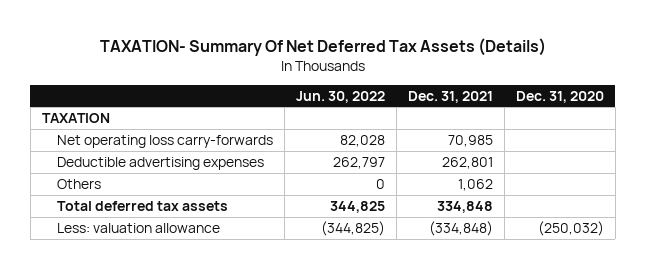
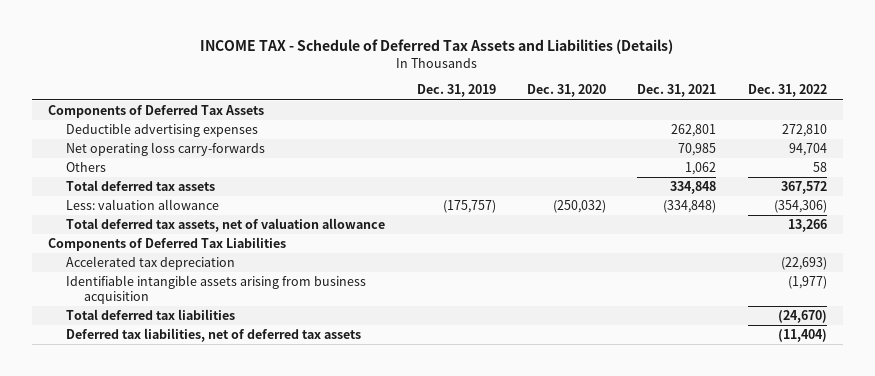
- TAXATION- Summary Of Net Deferred Tax Assets (Details)
+ INCOME TAX - Schedule of Deferred Tax Assets and Liabilities (Details)
- | Jun. 30, 2022 | Dec. 31, 2021 | Dec. 31, 2020
+ | Dec. 31, 2019 | Dec. 31, 2020 | Dec. 31, 2021 | Dec. 31, 2022
- TAXATION
+ Components of Deferred Tax Assets
moved down: Net operating loss carry-forwards | | | 70,985 | 94,704
+ Total deferred tax assets, net of valuation allowance | | | | 13,266
+ Components of Deferred Tax Liabilities
+ Accelerated tax depreciation | | | | (22,693)
+ Identifiable intangible assets arising from business acquisition | | | | (1,977)
+ Total deferred tax liabilities | | | | (24,670)
+ Deferred tax liabilities, net of deferred tax assets | | | | (11,404)

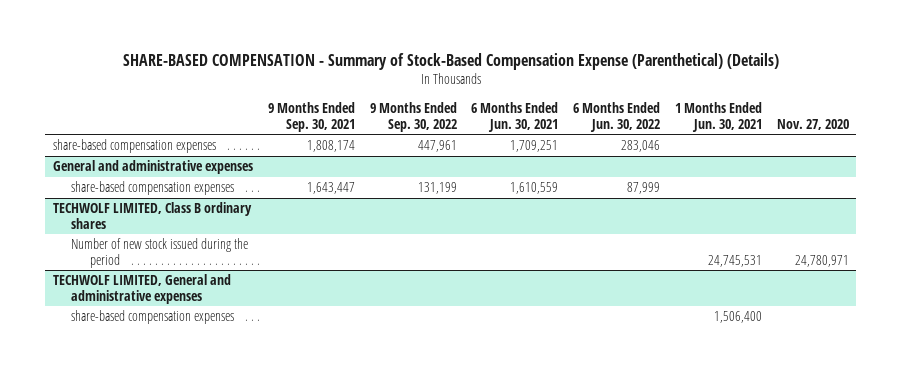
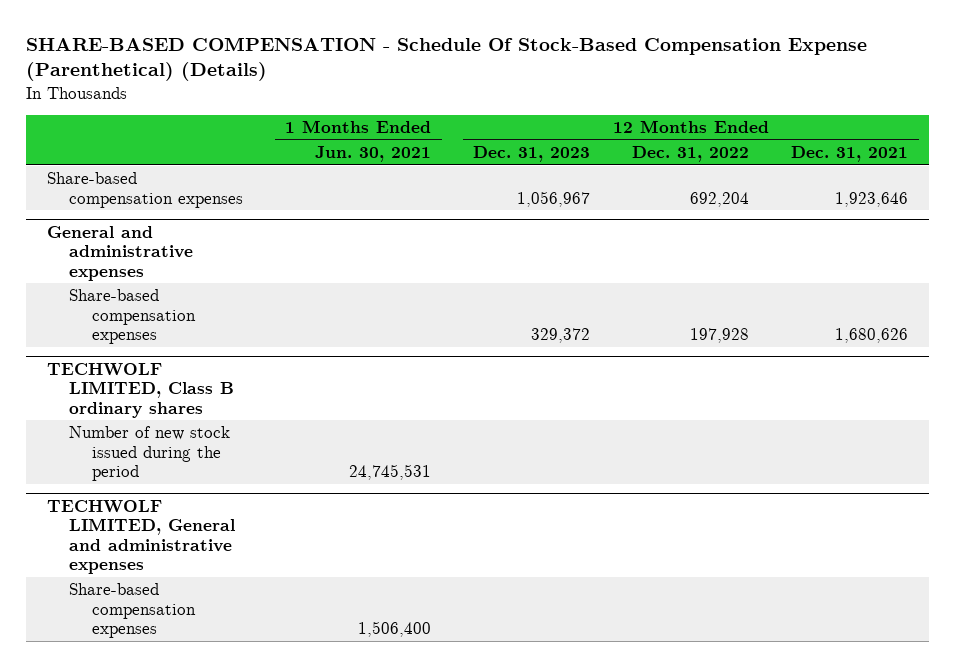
- SHARE-BASED COMPENSATION - Summary of Stock-Based Compensation Expense (Parenthetical) (Details)
+ SHARE-BASED COMPENSATION - Schedule Of Stock-Based Compensation Expense (Parenthetical) (Details)
- | 9 Months Ended Sep. 30, 2021 | 9 Months Ended Sep. 30, 2022 | 6 Months Ended Jun. 30, 2021 | 6 Months Ended Jun. 30, 2022 | 1 Months Ended Jun. 30, 2021 | Nov. 27, 2020
+ | 1 Months Ended Jun. 30, 2021 | 12 Months Ended Dec. 31, 2023 | 12 Months Ended Dec. 31, 2022 | 12 Months Ended Dec. 31, 2021
- share-based compensation expenses | 1,808,174 | 447,961 | 1,709,251 | 283,046 | |
+ Share-based compensation expenses | | 1,056,967 | 692,204 | 1,923,646
@ General and administrative expenses
- share-based compensation expenses | 1,643,447 | 131,199 | 1,610,559 | 87,999 | |
+ Share-based compensation expenses | | 329,372 | 197,928 | 1,680,626
@ TECHWOLF LIMITED, General and administrative expenses
- share-based compensation expenses | | | | | 1,506,400 |
+ Share-based compensation expenses | 1,506,400 | | |

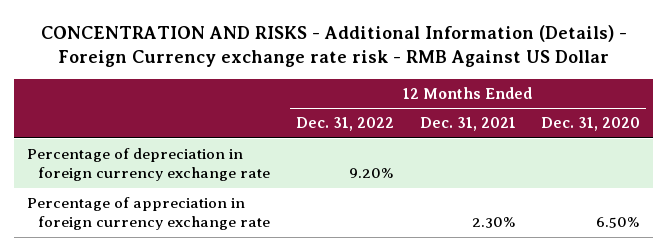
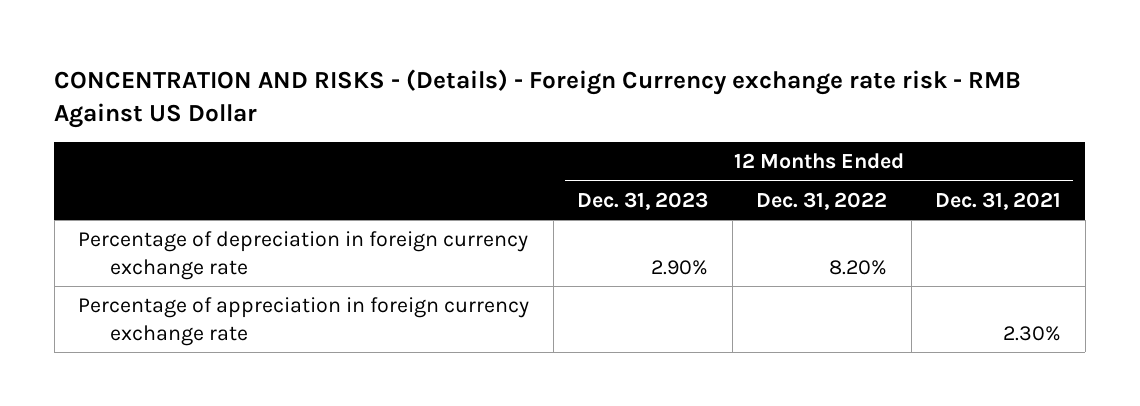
- CONCENTRATION AND RISKS - Additional Information (Details) - Foreign Currency exchange rate risk - RMB Against US Dollar
+ CONCENTRATION AND RISKS - (Details) - Foreign Currency exchange rate risk - RMB Against US Dollar
- | 12 Months Ended Dec. 31, 2022 | 12 Months Ended Dec. 31, 2021 | 12 Months Ended Dec. 31, 2020
+ | 12 Months Ended Dec. 31, 2023 | 12 Months Ended Dec. 31, 2022 | 12 Months Ended Dec. 31, 2021
- Percentage of depreciation in foreign currency exchange rate | 9.20% | |
+ Percentage of depreciation in foreign currency exchange rate | 2.90% | 8.20% |

